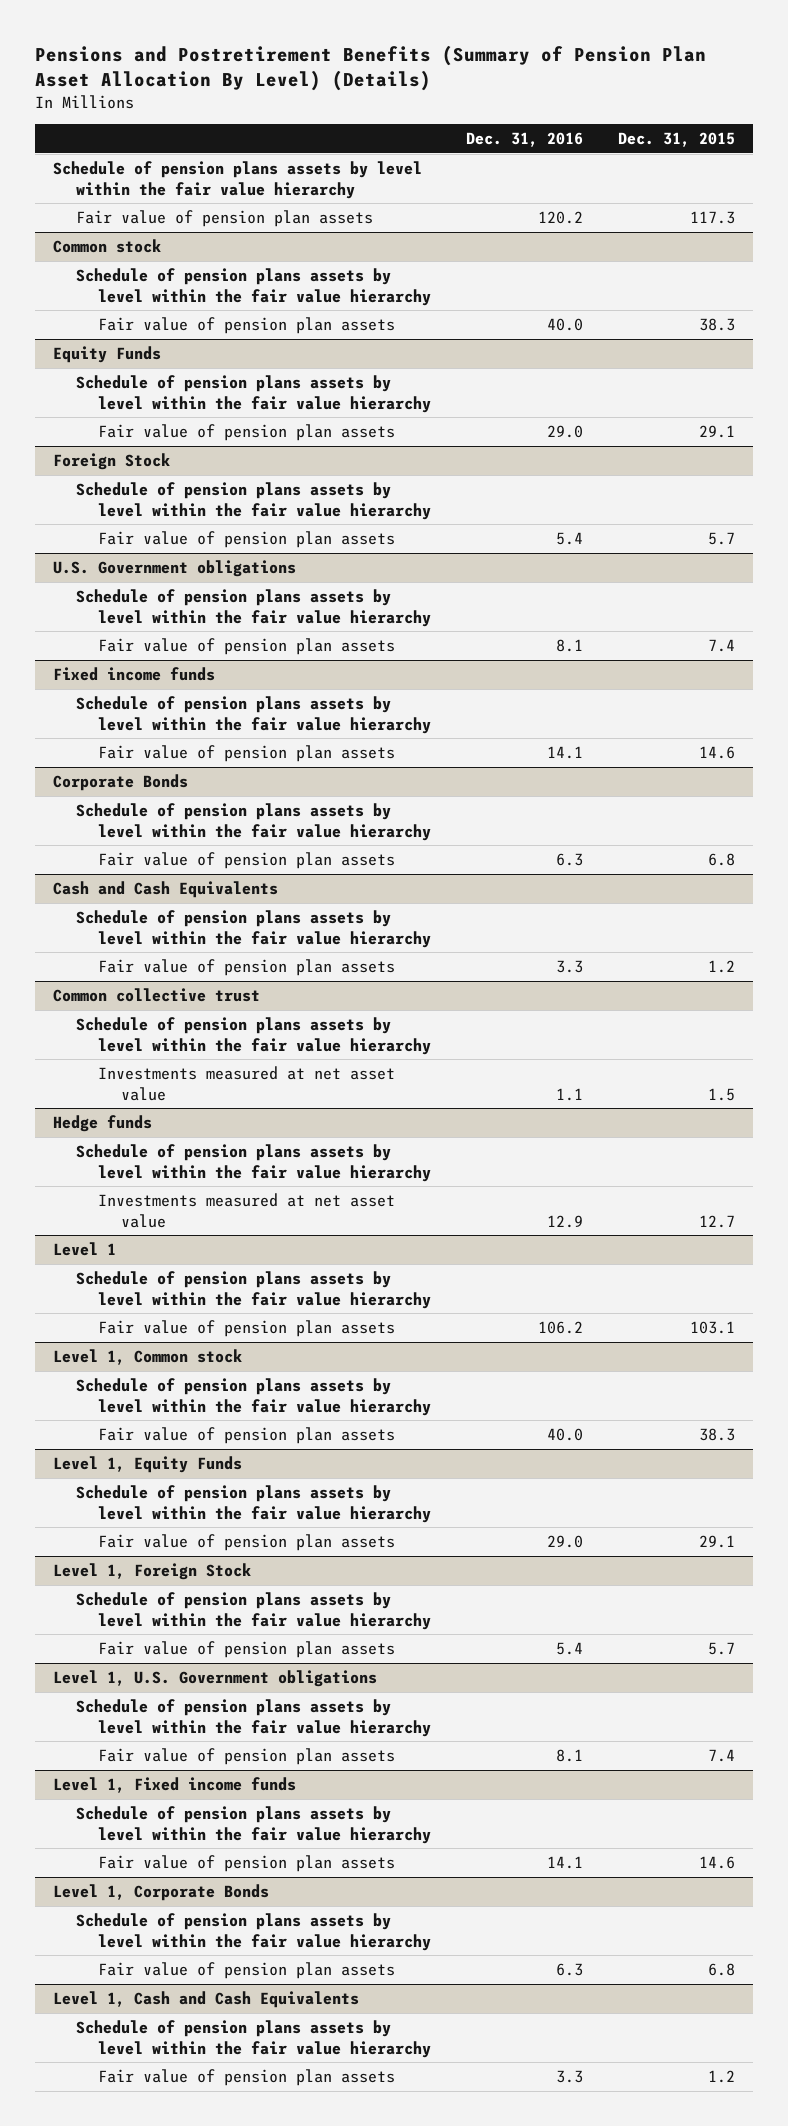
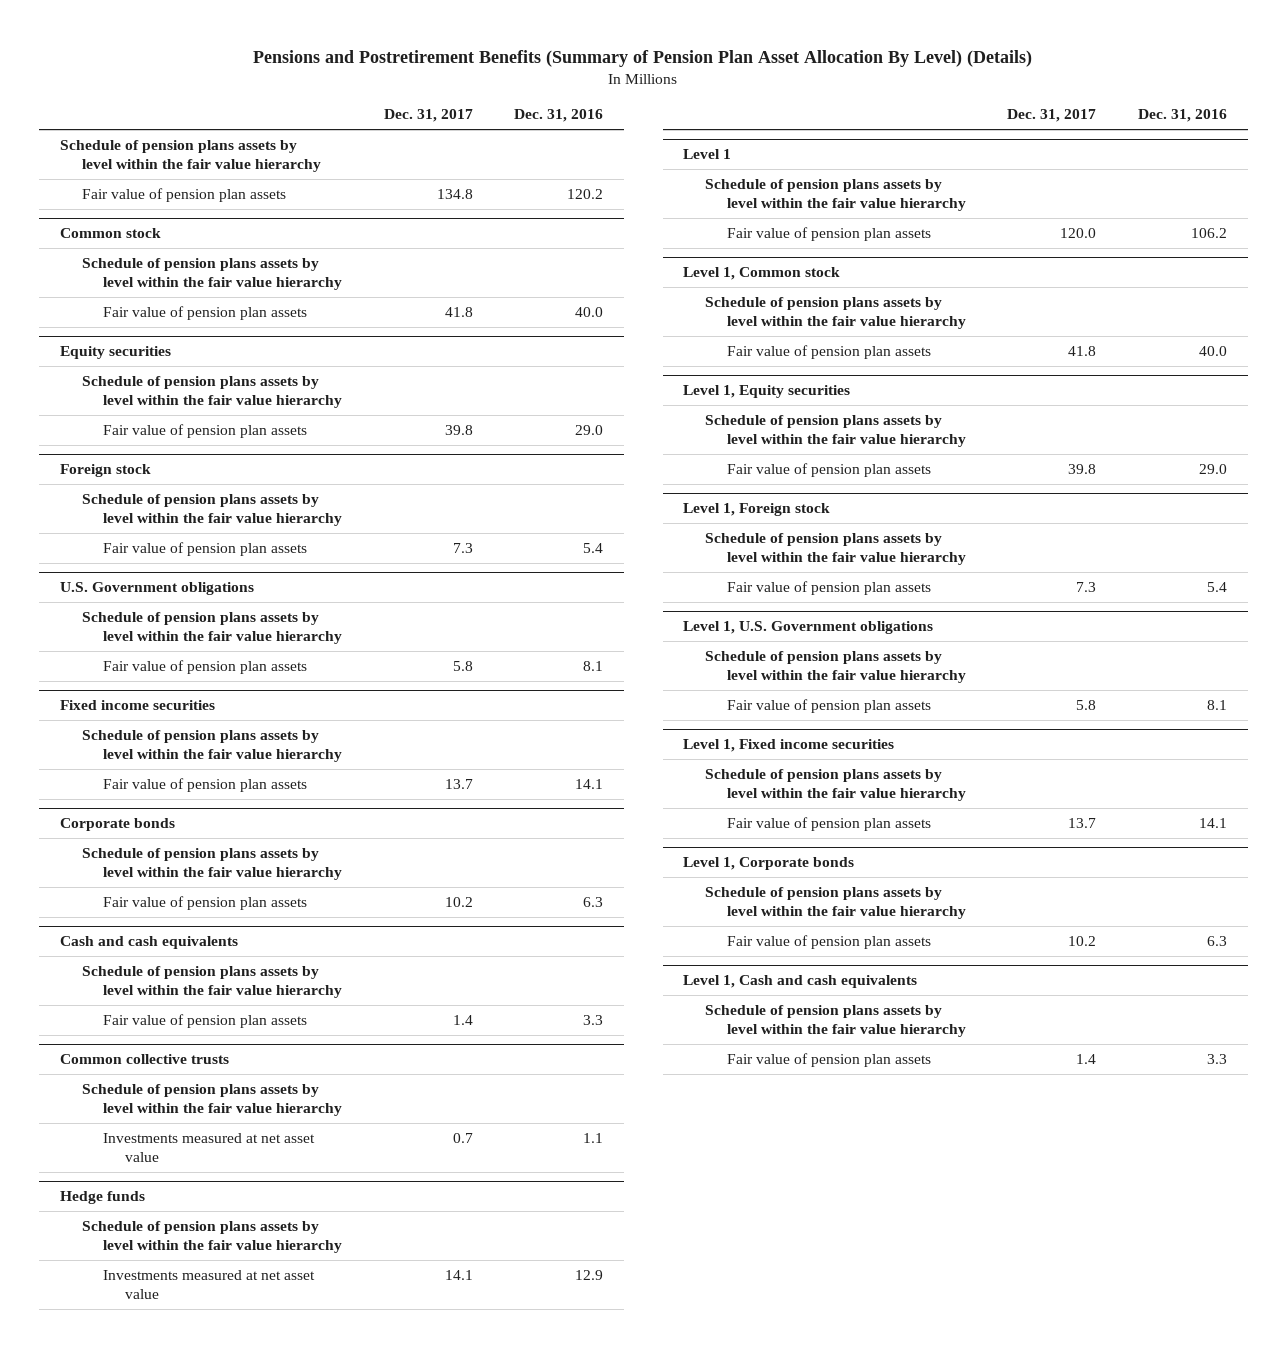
- | Dec. 31, 2016 | Dec. 31, 2015
+ | Dec. 31, 2017 | Dec. 31, 2016
- Equity Funds
+ Equity securities
- Foreign Stock
+ Foreign stock
- Fixed income funds
+ Fixed income securities
- Corporate Bonds
+ Corporate bonds
- Cash and Cash Equivalents
+ Cash and cash equivalents
- Common collective trust
+ Common collective trusts
- Level 1, Equity Funds
+ Level 1, Equity securities
- Level 1, Foreign Stock
+ Level 1, Foreign stock
- Level 1, Fixed income funds
+ Level 1, Fixed income securities
- Level 1, Corporate Bonds
+ Level 1, Corporate bonds
- Level 1, Cash and Cash Equivalents
+ Level 1, Cash and cash equivalents

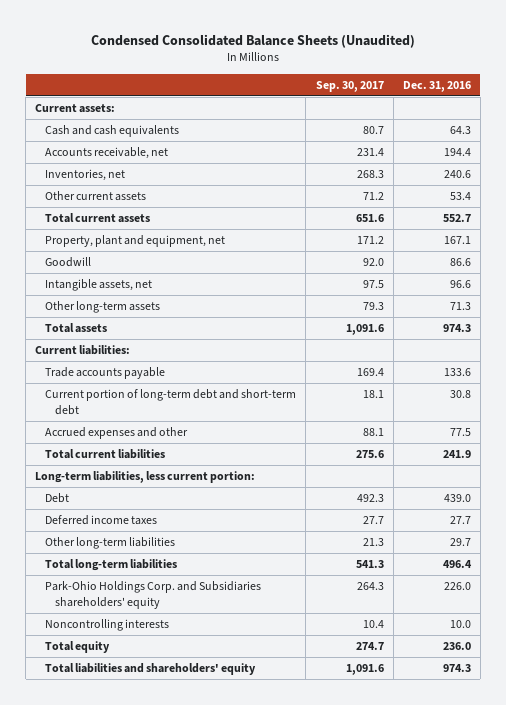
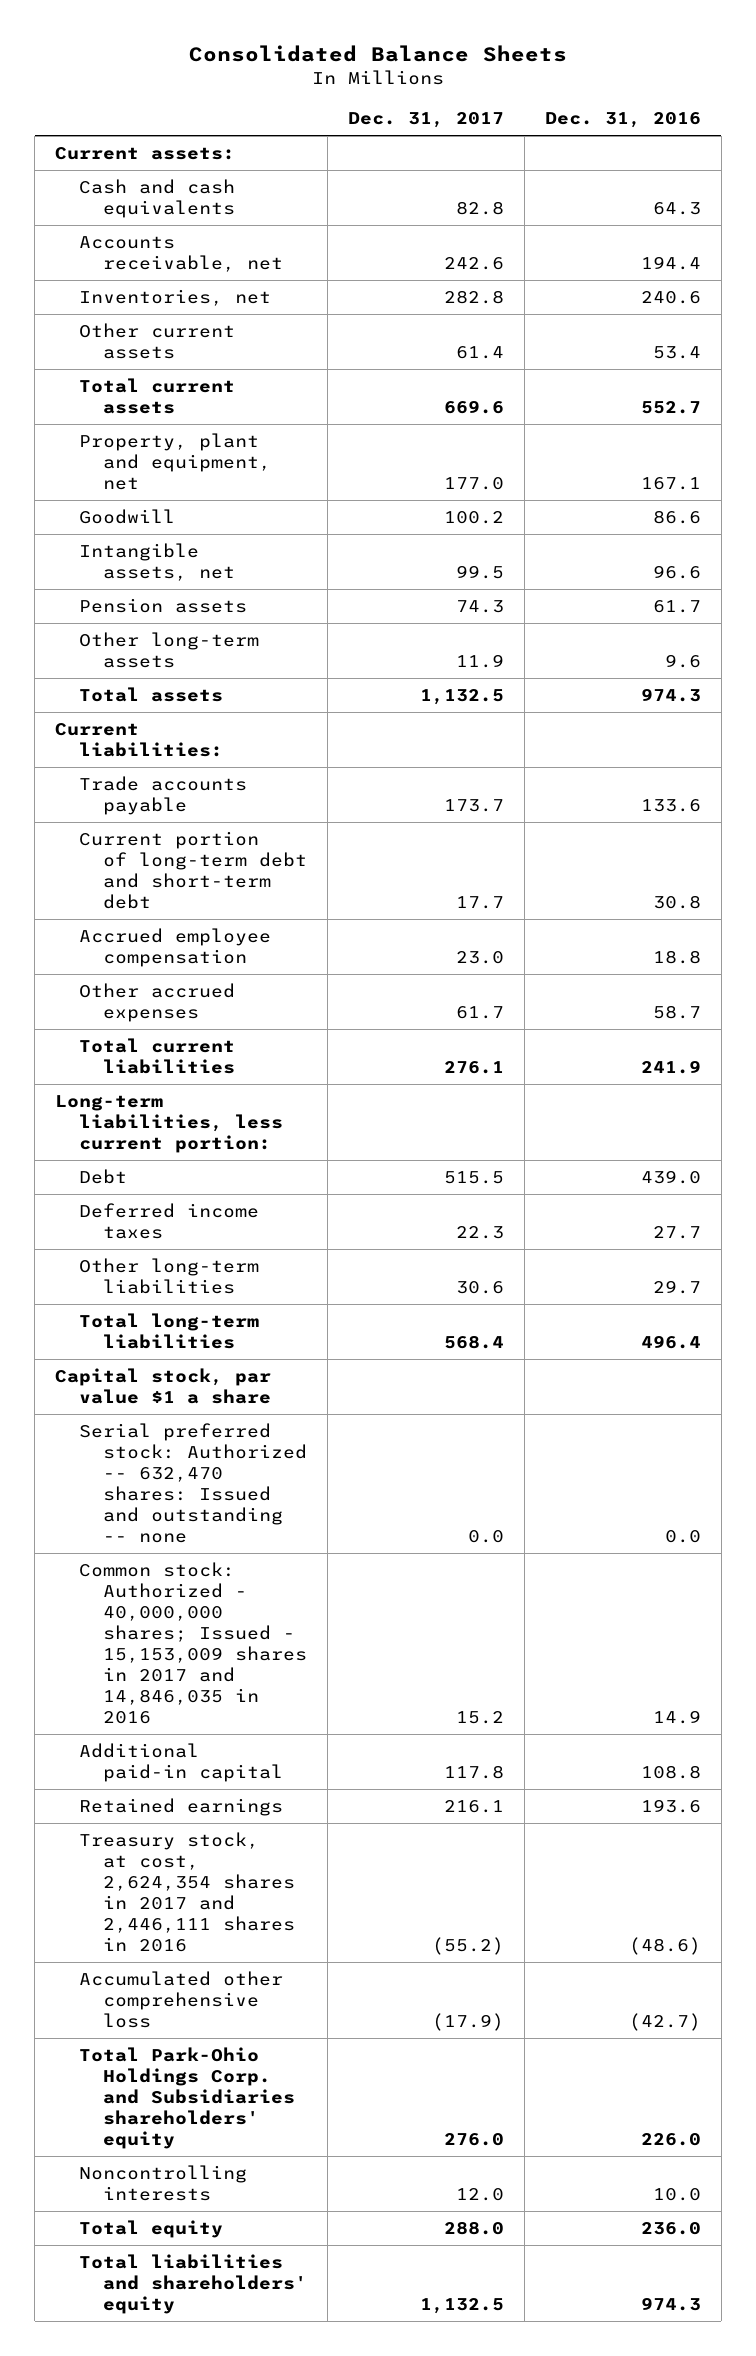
- Condensed Consolidated Balance Sheets (Unaudited)
+ Consolidated Balance Sheets
- | Sep. 30, 2017 | Dec. 31, 2016
+ | Dec. 31, 2017 | Dec. 31, 2016
- Other long-term assets | 79.3 | 71.3
+ Pension assets | 74.3 | 61.7
+ Other long-term assets | 11.9 | 9.6
- Accrued expenses and other | 88.1 | 77.5
+ Accrued employee compensation | 23.0 | 18.8
+ Other accrued expenses | 61.7 | 58.7
- Park-Ohio Holdings Corp. and Subsidiaries shareholders' equity | 264.3 | 226.0
+ Capital stock, par value $1 a share
+ Serial preferred stock: Authorized -- 632,470 shares: Issued and outstanding -- none | 0.0 | 0.0
+ Common stock: Authorized - 40,000,000 shares; Issued - 15,153,009 shares in 2017 and 14,846,035 in 2016 | 15.2 | 14.9
+ Additional paid-in capital | 117.8 | 108.8
+ Retained earnings | 216.1 | 193.6
+ Treasury stock, at cost, 2,624,354 shares in 2017 and 2,446,111 shares in 2016 | (55.2) | (48.6)
+ Accumulated other comprehensive loss | (17.9) | (42.7)
+ Total Park-Ohio Holdings Corp. and Subsidiaries shareholders' equity | 276.0 | 226.0

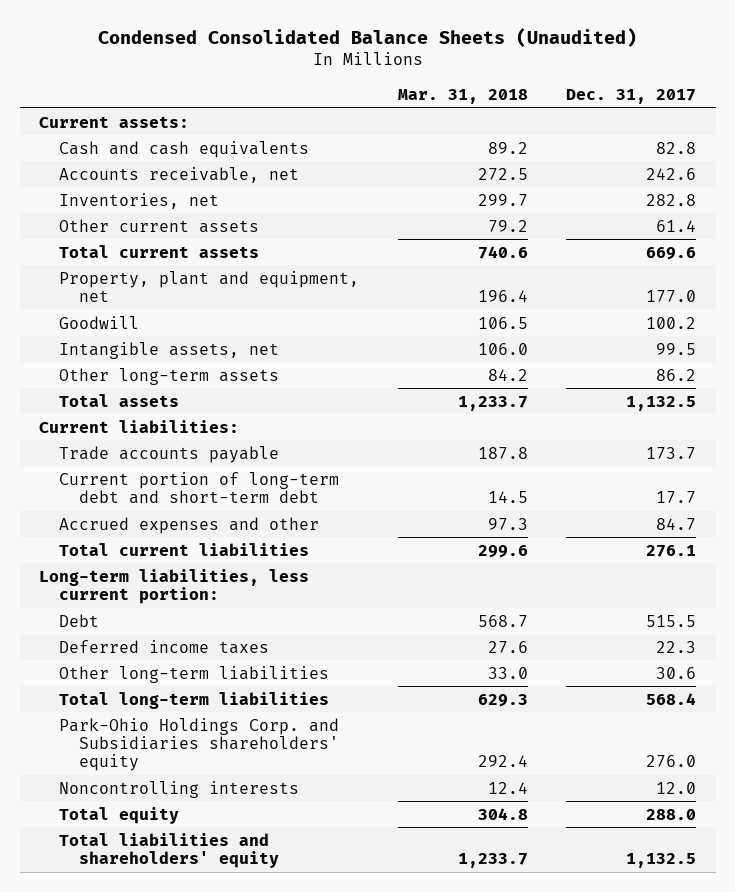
- Consolidated Balance Sheets
+ Condensed Consolidated Balance Sheets (Unaudited)
- | Dec. 31, 2017 | Dec. 31, 2016
+ | Mar. 31, 2018 | Dec. 31, 2017
- Pension assets | 74.3 | 61.7
- Other long-term assets | 11.9 | 9.6
+ Other long-term assets | 84.2 | 86.2
- Accrued employee compensation | 23.0 | 18.8
- Other accrued expenses | 61.7 | 58.7
+ Accrued expenses and other | 97.3 | 84.7
- Capital stock, par value $1 a share
- Serial preferred stock: Authorized -- 632,470 shares: Issued and outstanding -- none | 0.0 | 0.0
- Common stock: Authorized - 40,000,000 shares; Issued - 15,153,009 shares in 2017 and 14,846,035 in 2016 | 15.2 | 14.9
- Additional paid-in capital | 117.8 | 108.8
- Retained earnings | 216.1 | 193.6
- Treasury stock, at cost, 2,624,354 shares in 2017 and 2,446,111 shares in 2016 | (55.2) | (48.6)
- Accumulated other comprehensive loss | (17.9) | (42.7)
- Total Park-Ohio Holdings Corp. and Subsidiaries shareholders' equity | 276.0 | 226.0
+ Park-Ohio Holdings Corp. and Subsidiaries shareholders' equity | 292.4 | 276.0

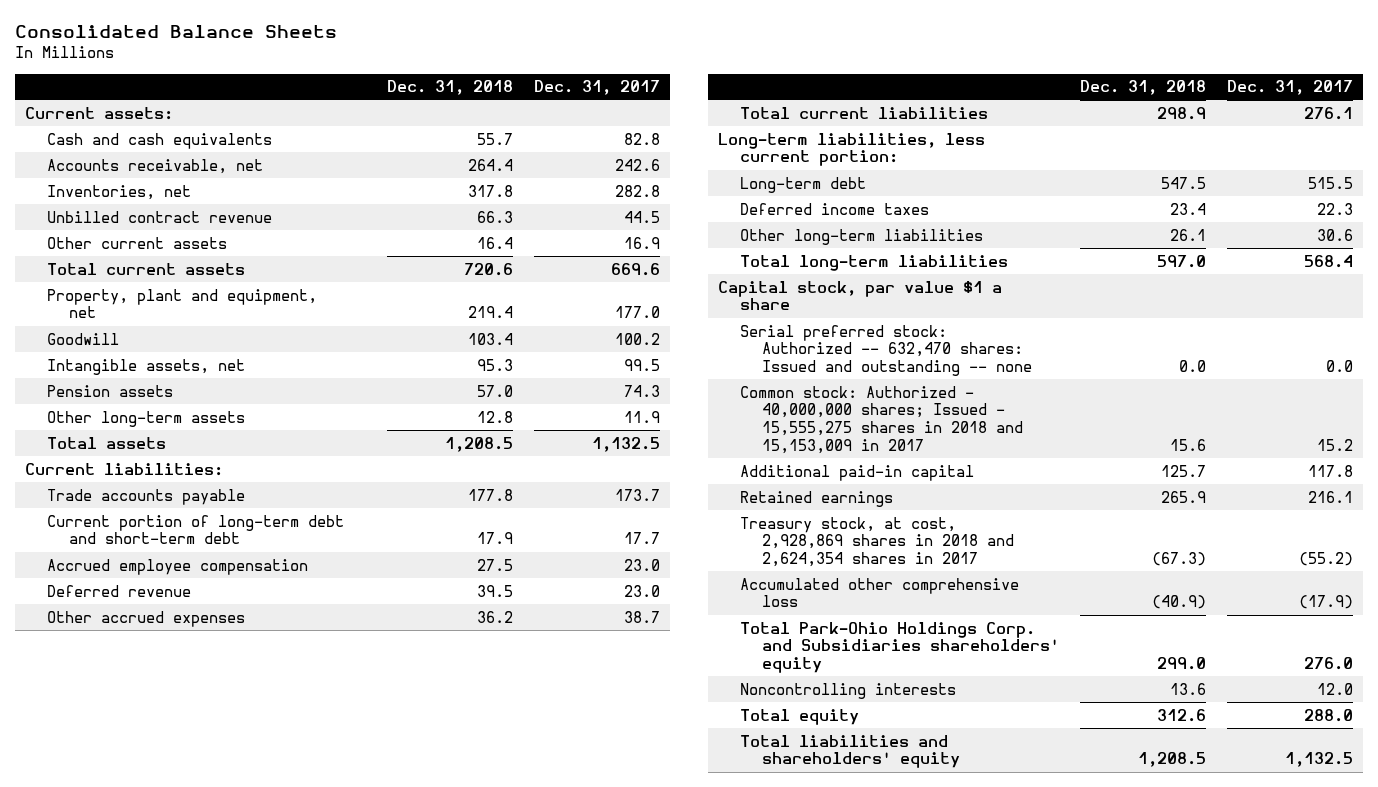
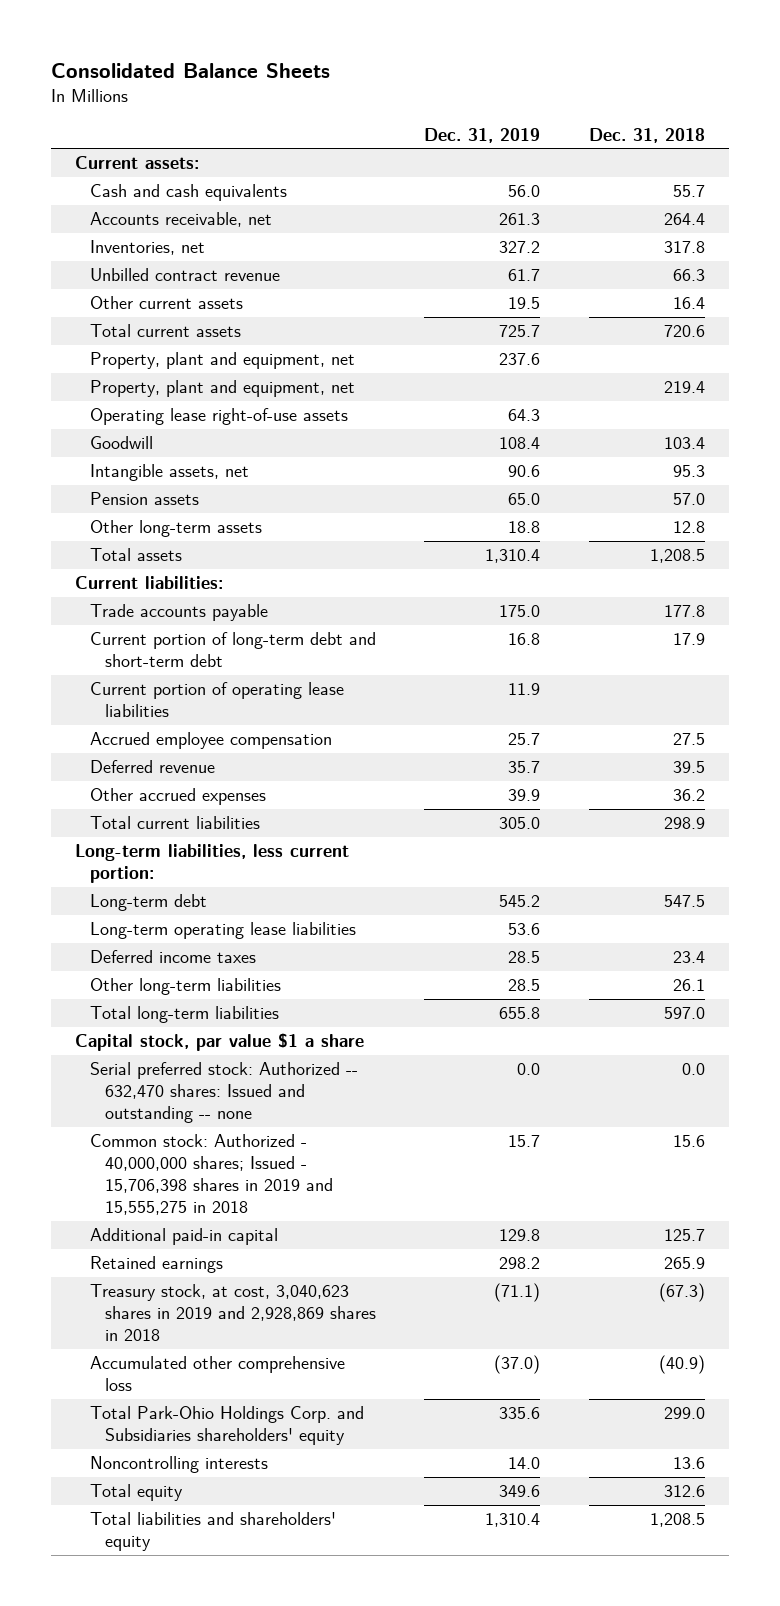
- | Dec. 31, 2018 | Dec. 31, 2017
+ | Dec. 31, 2019 | Dec. 31, 2018
+ Property, plant and equipment, net | 237.6 |
+ Operating lease right-of-use assets | 64.3 |
+ Current portion of operating lease liabilities | 11.9 |
+ Long-term operating lease liabilities | 53.6 |
- Common stock: Authorized - 40,000,000 shares; Issued - 15,555,275 shares in 2018 and 15,153,009 in 2017 | 15.6 | 15.2
+ Common stock: Authorized - 40,000,000 shares; Issued - 15,706,398 shares in 2019 and 15,555,275 in 2018 | 15.7 | 15.6
- Treasury stock, at cost, 2,928,869 shares in 2018 and 2,624,354 shares in 2017 | (67.3) | (55.2)
+ Treasury stock, at cost, 3,040,623 shares in 2019 and 2,928,869 shares in 2018 | (71.1) | (67.3)

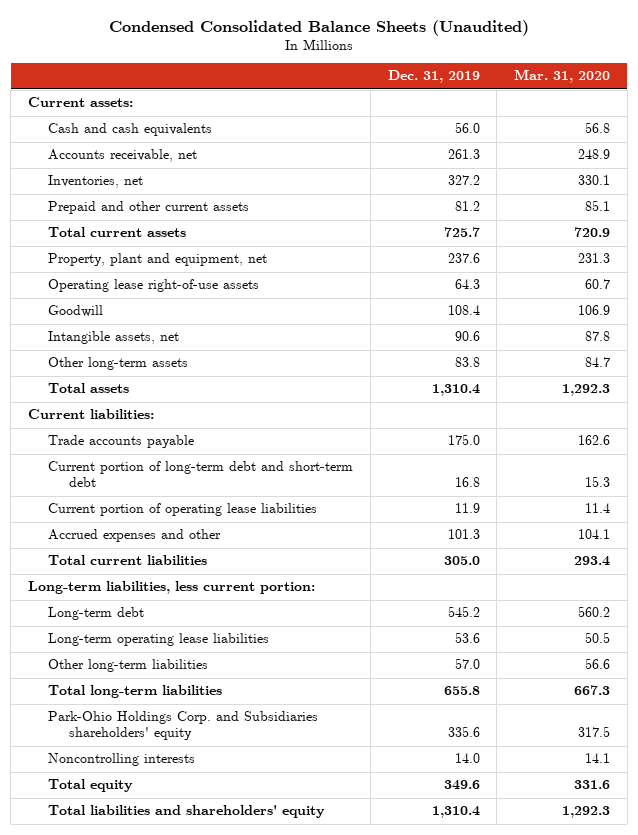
- Consolidated Balance Sheets
+ Condensed Consolidated Balance Sheets (Unaudited)
- | Dec. 31, 2019 | Dec. 31, 2018
+ | Dec. 31, 2019 | Mar. 31, 2020
- Unbilled contract revenue | 61.7 | 66.3
- Other current assets | 19.5 | 16.4
+ Prepaid and other current assets | 81.2 | 85.1
- Property, plant and equipment, net | | 219.4
- Pension assets | 65.0 | 57.0
- Other long-term assets | 18.8 | 12.8
+ Other long-term assets | 83.8 | 84.7
- Accrued employee compensation | 25.7 | 27.5
- Deferred revenue | 35.7 | 39.5
- Other accrued expenses | 39.9 | 36.2
+ Accrued expenses and other | 101.3 | 104.1
- Deferred income taxes | 28.5 | 23.4
- Other long-term liabilities | 28.5 | 26.1
+ Other long-term liabilities | 57.0 | 56.6
- Capital stock, par value $1 a share
- Serial preferred stock: Authorized -- 632,470 shares: Issued and outstanding -- none | 0.0 | 0.0
- Common stock: Authorized - 40,000,000 shares; Issued - 15,706,398 shares in 2019 and 15,555,275 in 2018 | 15.7 | 15.6
- Additional paid-in capital | 129.8 | 125.7
- Retained earnings | 298.2 | 265.9
- Treasury stock, at cost, 3,040,623 shares in 2019 and 2,928,869 shares in 2018 | (71.1) | (67.3)
- Accumulated other comprehensive loss | (37.0) | (40.9)
- Total Park-Ohio Holdings Corp. and Subsidiaries shareholders' equity | 335.6 | 299.0
+ Park-Ohio Holdings Corp. and Subsidiaries shareholders' equity | 335.6 | 317.5

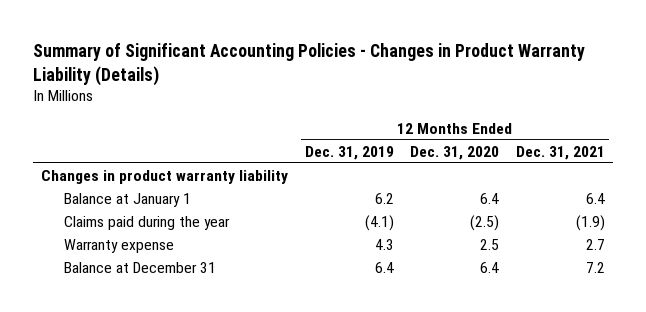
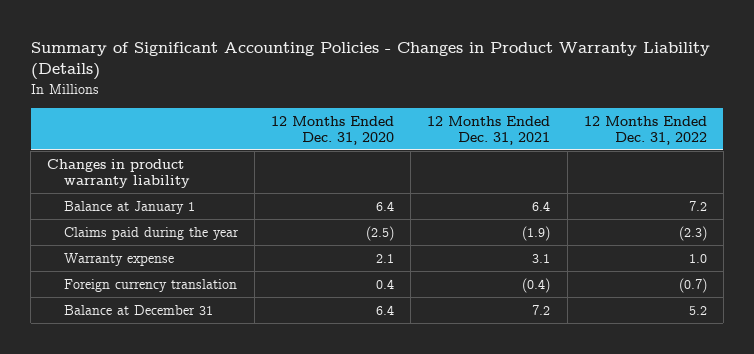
- | 12 Months Ended Dec. 31, 2019 | 12 Months Ended Dec. 31, 2020 | 12 Months Ended Dec. 31, 2021
+ | 12 Months Ended Dec. 31, 2020 | 12 Months Ended Dec. 31, 2021 | 12 Months Ended Dec. 31, 2022
- Warranty expense | 4.3 | 2.5 | 2.7
+ Warranty expense | 2.1 | 3.1 | 1.0
+ Foreign currency translation | 0.4 | (0.4) | (0.7)

